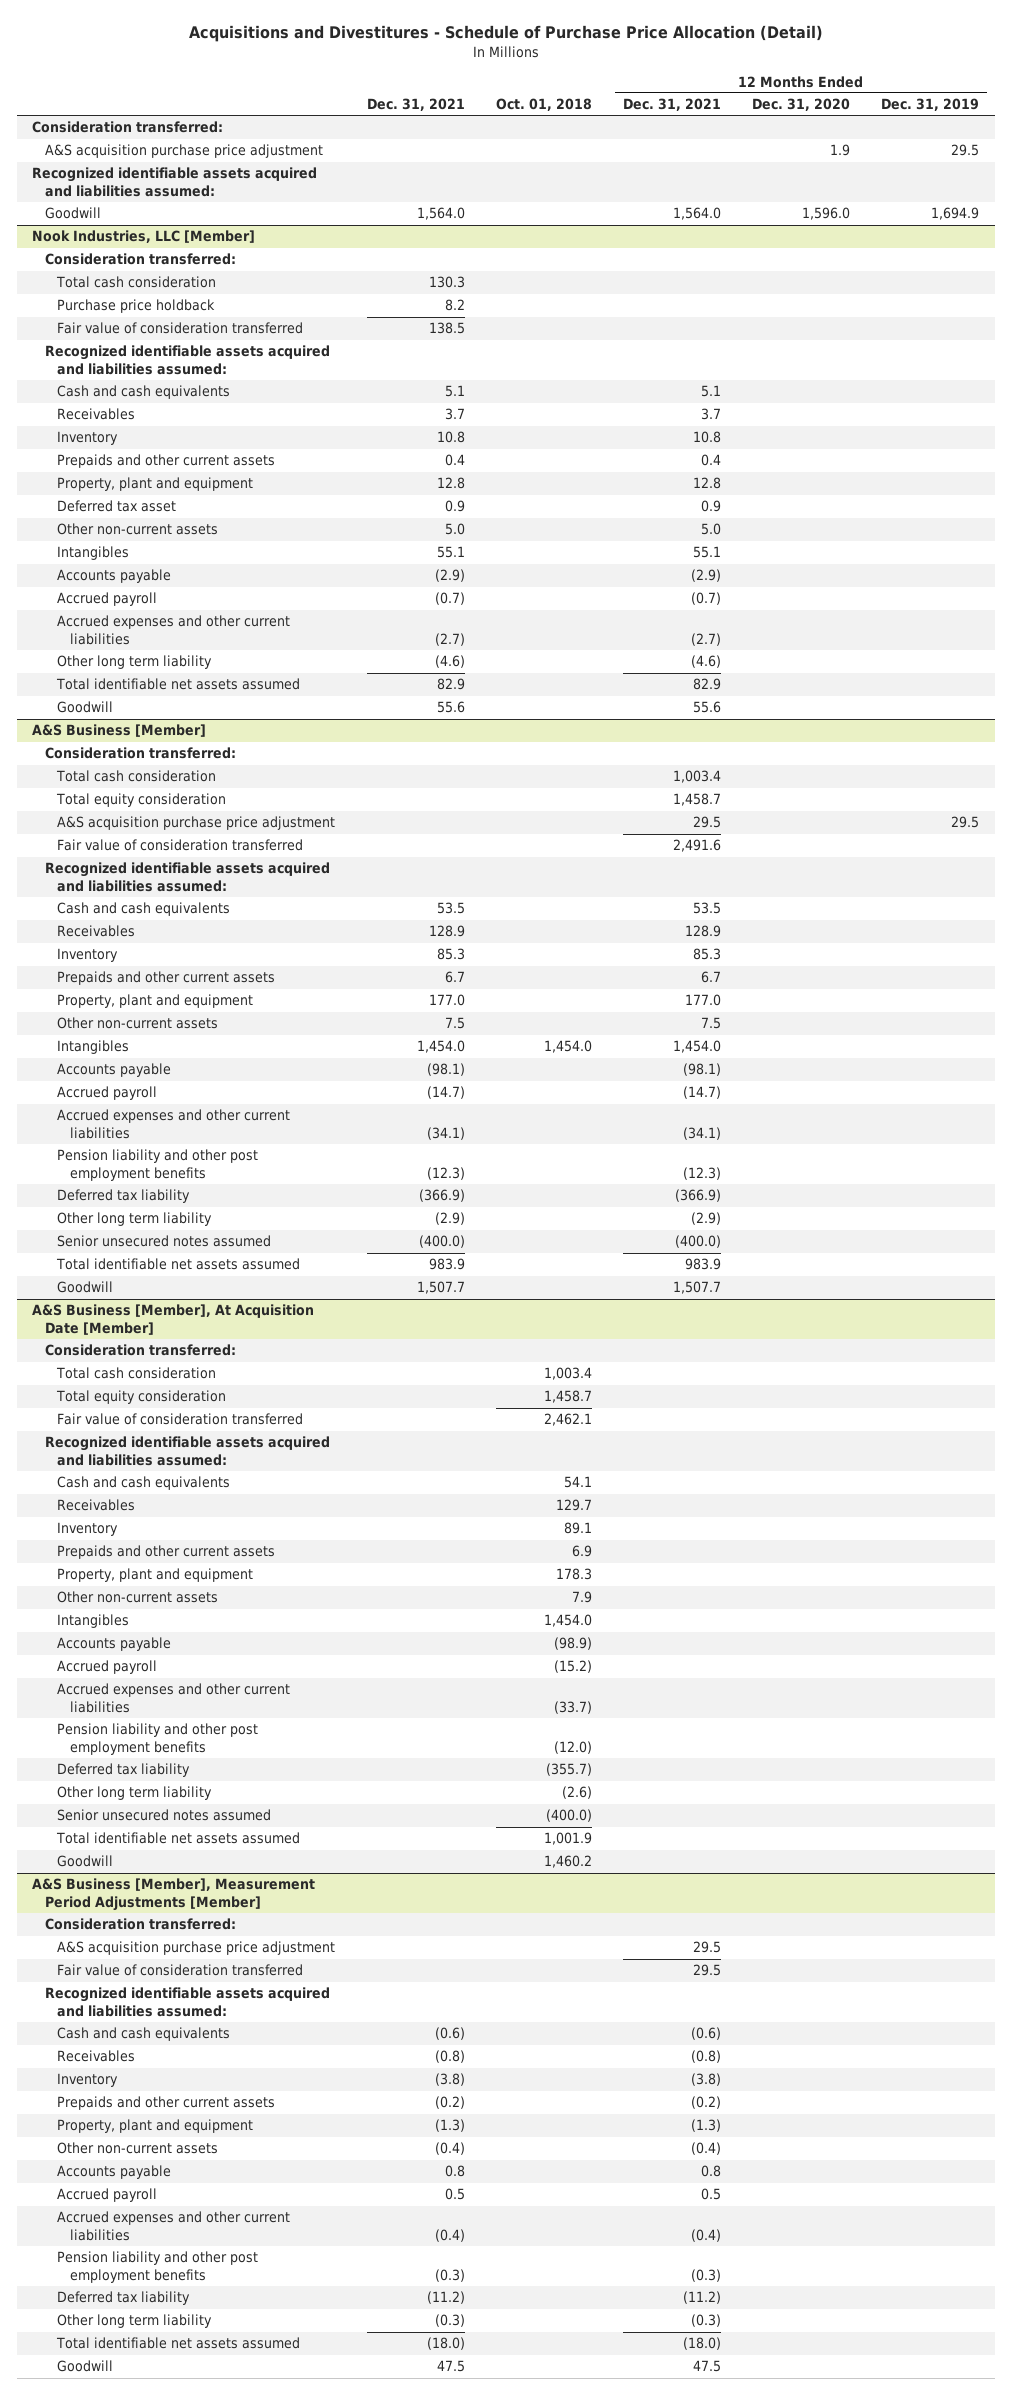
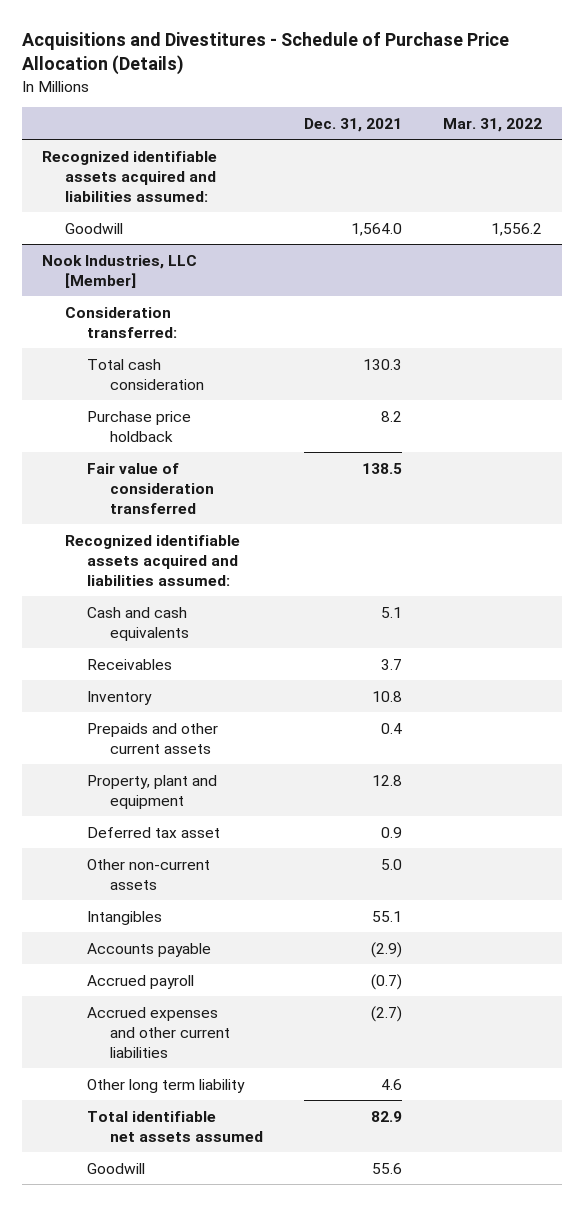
- Acquisitions and Divestitures - Schedule of Purchase Price Allocation (Detail)
+ Acquisitions and Divestitures - Schedule of Purchase Price Allocation (Details)
- | Dec. 31, 2021 | Oct. 01, 2018 | 12 Months Ended Dec. 31, 2021 | 12 Months Ended Dec. 31, 2020 | 12 Months Ended Dec. 31, 2019
+ | Dec. 31, 2021 | Mar. 31, 2022
- Consideration transferred:
- A&S acquisition purchase price adjustment | | | | 1.9 | 29.5
@ Nook Industries, LLC [Member]
- Other long term liability | (4.6) | | (4.6) | |
+ Other long term liability | 4.6 |
- A&S Business [Member]
- Consideration transferred:
- Total cash consideration | | | 1,003.4 | |
- Total equity consideration | | | 1,458.7 | |
- A&S acquisition purchase price adjustment | | | 29.5 | | 29.5
- Fair value of consideration transferred | | | 2,491.6 | |
- Recognized identifiable assets acquired and liabilities assumed:
- Cash and cash equivalents | 53.5 | | 53.5 | |
- Receivables | 128.9 | | 128.9 | |
- Inventory | 85.3 | | 85.3 | |
- Prepaids and other current assets | 6.7 | | 6.7 | |
- Property, plant and equipment | 177.0 | | 177.0 | |
- Other non-current assets | 7.5 | | 7.5 | |
- Intangibles | 1,454.0 | 1,454.0 | 1,454.0 | |
- Accounts payable | (98.1) | | (98.1) | |
- Accrued payroll | (14.7) | | (14.7) | |
- Accrued expenses and other current liabilities | (34.1) | | (34.1) | |
- Pension liability and other post employment benefits | (12.3) | | (12.3) | |
- Deferred tax liability | (366.9) | | (366.9) | |
- Other long term liability | (2.9) | | (2.9) | |
- Senior unsecured notes assumed | (400.0) | | (400.0) | |
- Total identifiable net assets assumed | 983.9 | | 983.9 | |
- Goodwill | 1,507.7 | | 1,507.7 | |
- A&S Business [Member], At Acquisition Date [Member]
- Consideration transferred:
- Total cash consideration | | 1,003.4 | | |
- Total equity consideration | | 1,458.7 | | |
- Fair value of consideration transferred | | 2,462.1 | | |
- Recognized identifiable assets acquired and liabilities assumed:
- Cash and cash equivalents | | 54.1 | | |
- Receivables | | 129.7 | | |
- Inventory | | 89.1 | | |
- Prepaids and other current assets | | 6.9 | | |
- Property, plant and equipment | | 178.3 | | |
- Other non-current assets | | 7.9 | | |
- Intangibles | | 1,454.0 | | |
- Accounts payable | | (98.9) | | |
- Accrued payroll | | (15.2) | | |
- Accrued expenses and other current liabilities | | (33.7) | | |
- Pension liability and other post employment benefits | | (12.0) | | |
- Deferred tax liability | | (355.7) | | |
- Other long term liability | | (2.6) | | |
- Senior unsecured notes assumed | | (400.0) | | |
- Total identifiable net assets assumed | | 1,001.9 | | |
- Goodwill | | 1,460.2 | | |
- A&S Business [Member], Measurement Period Adjustments [Member]
- Consideration transferred:
- A&S acquisition purchase price adjustment | | | 29.5 | |
- Fair value of consideration transferred | | | 29.5 | |
- Recognized identifiable assets acquired and liabilities assumed:
- Cash and cash equivalents | (0.6) | | (0.6) | |
- Receivables | (0.8) | | (0.8) | |
- Inventory | (3.8) | | (3.8) | |
- Prepaids and other current assets | (0.2) | | (0.2) | |
- Property, plant and equipment | (1.3) | | (1.3) | |
- Other non-current assets | (0.4) | | (0.4) | |
- Accounts payable | 0.8 | | 0.8 | |
- Accrued payroll | 0.5 | | 0.5 | |
- Accrued expenses and other current liabilities | (0.4) | | (0.4) | |
- Pension liability and other post employment benefits | (0.3) | | (0.3) | |
- Deferred tax liability | (11.2) | | (11.2) | |
- Other long term liability | (0.3) | | (0.3) | |
- Total identifiable net assets assumed | (18.0) | | (18.0) | |
- Goodwill | 47.5 | | 47.5 | |

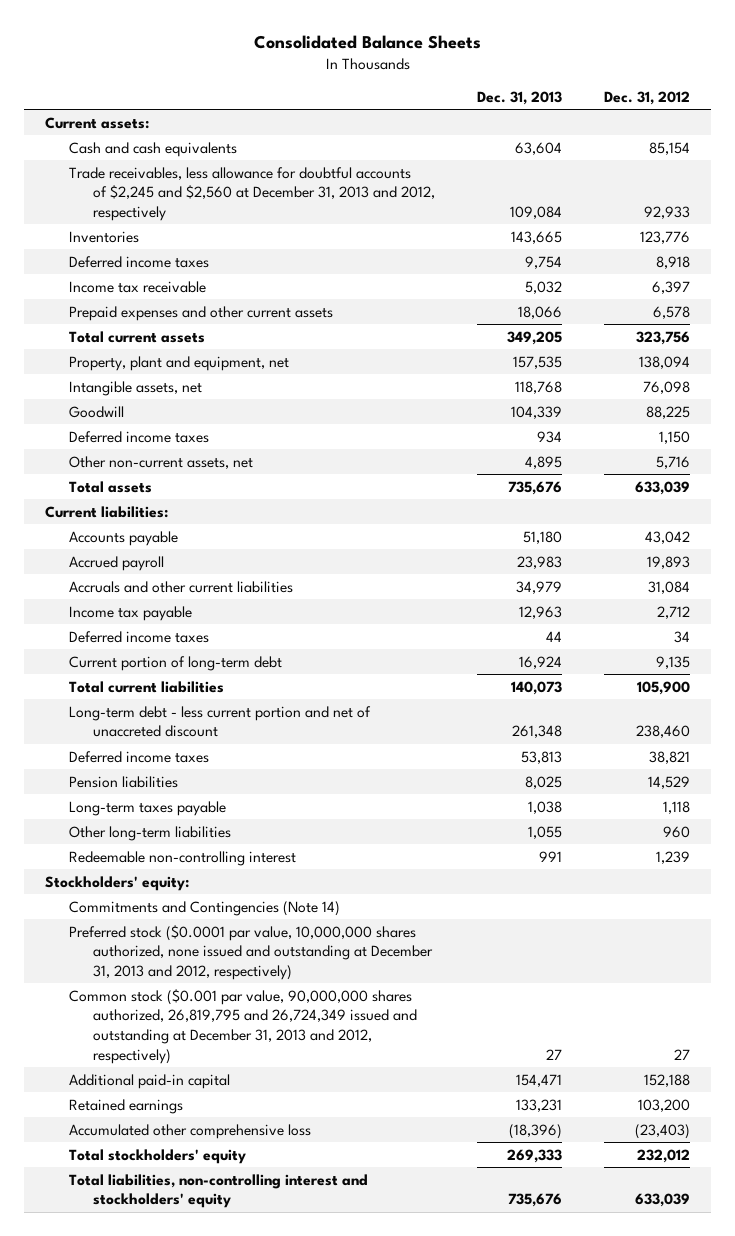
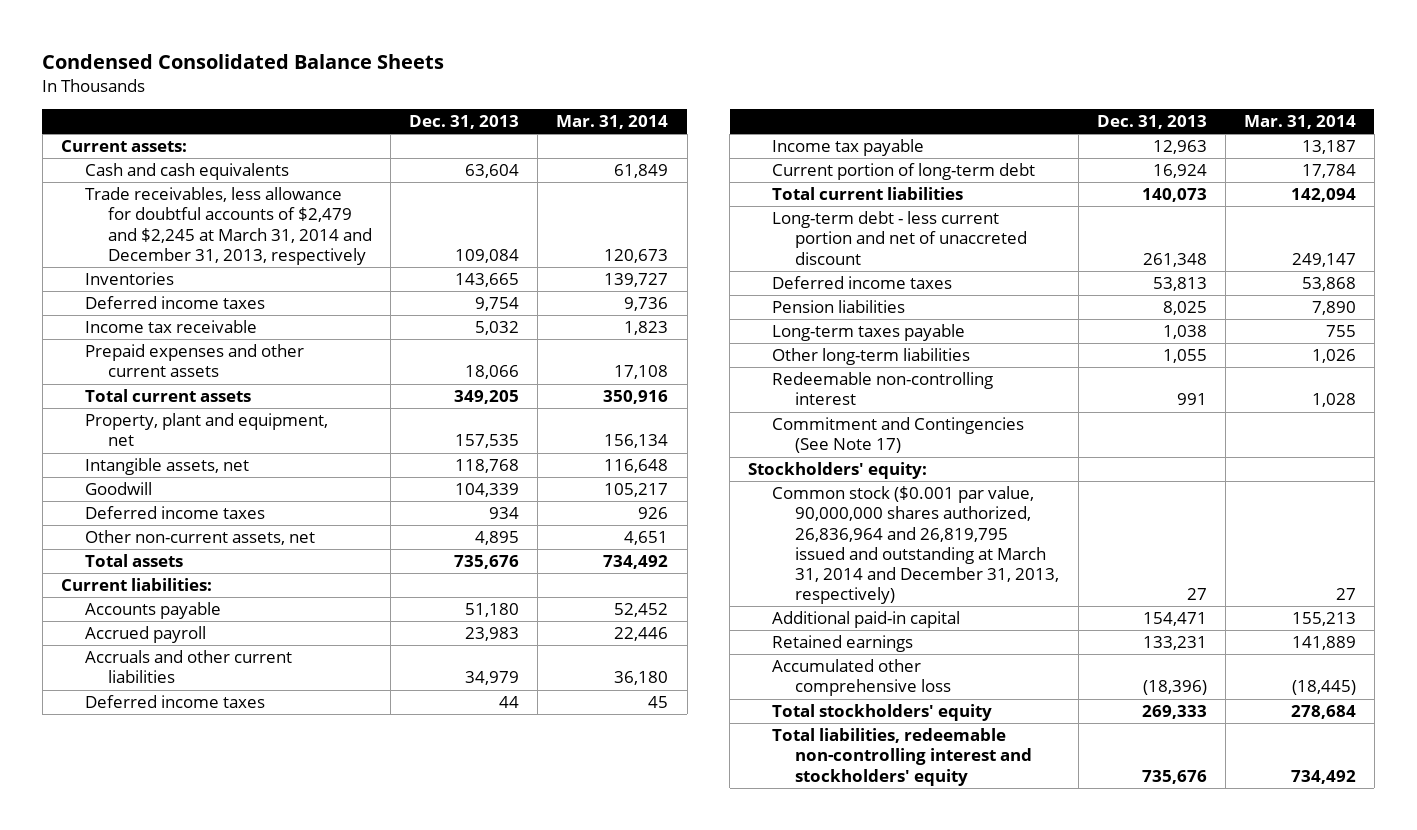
- Consolidated Balance Sheets
+ Condensed Consolidated Balance Sheets
- | Dec. 31, 2013 | Dec. 31, 2012
+ | Dec. 31, 2013 | Mar. 31, 2014
- Trade receivables, less allowance for doubtful accounts of $2,245 and $2,560 at December 31, 2013 and 2012, respectively | 109,084 | 92,933
+ Trade receivables, less allowance for doubtful accounts of $2,479 and $2,245 at March 31, 2014 and December 31, 2013, respectively | 109,084 | 120,673
moved down: Income tax payable | 12,963 | 13,187
+ Commitment and Contingencies (See Note 17)
- Commitments and Contingencies (Note 14)
- Preferred stock ($0.0001 par value, 10,000,000 shares authorized, none issued and outstanding at December 31, 2013 and 2012, respectively)
- Common stock ($0.001 par value, 90,000,000 shares authorized, 26,819,795 and 26,724,349 issued and outstanding at December 31, 2013 and 2012, respectively) | 27 | 27
+ Common stock ($0.001 par value, 90,000,000 shares authorized, 26,836,964 and 26,819,795 issued and outstanding at March 31, 2014 and December 31, 2013, respectively) | 27 | 27
- Total liabilities, non-controlling interest and stockholders' equity | 735,676 | 633,039
+ Total liabilities, redeemable non-controlling interest and stockholders' equity | 735,676 | 734,492

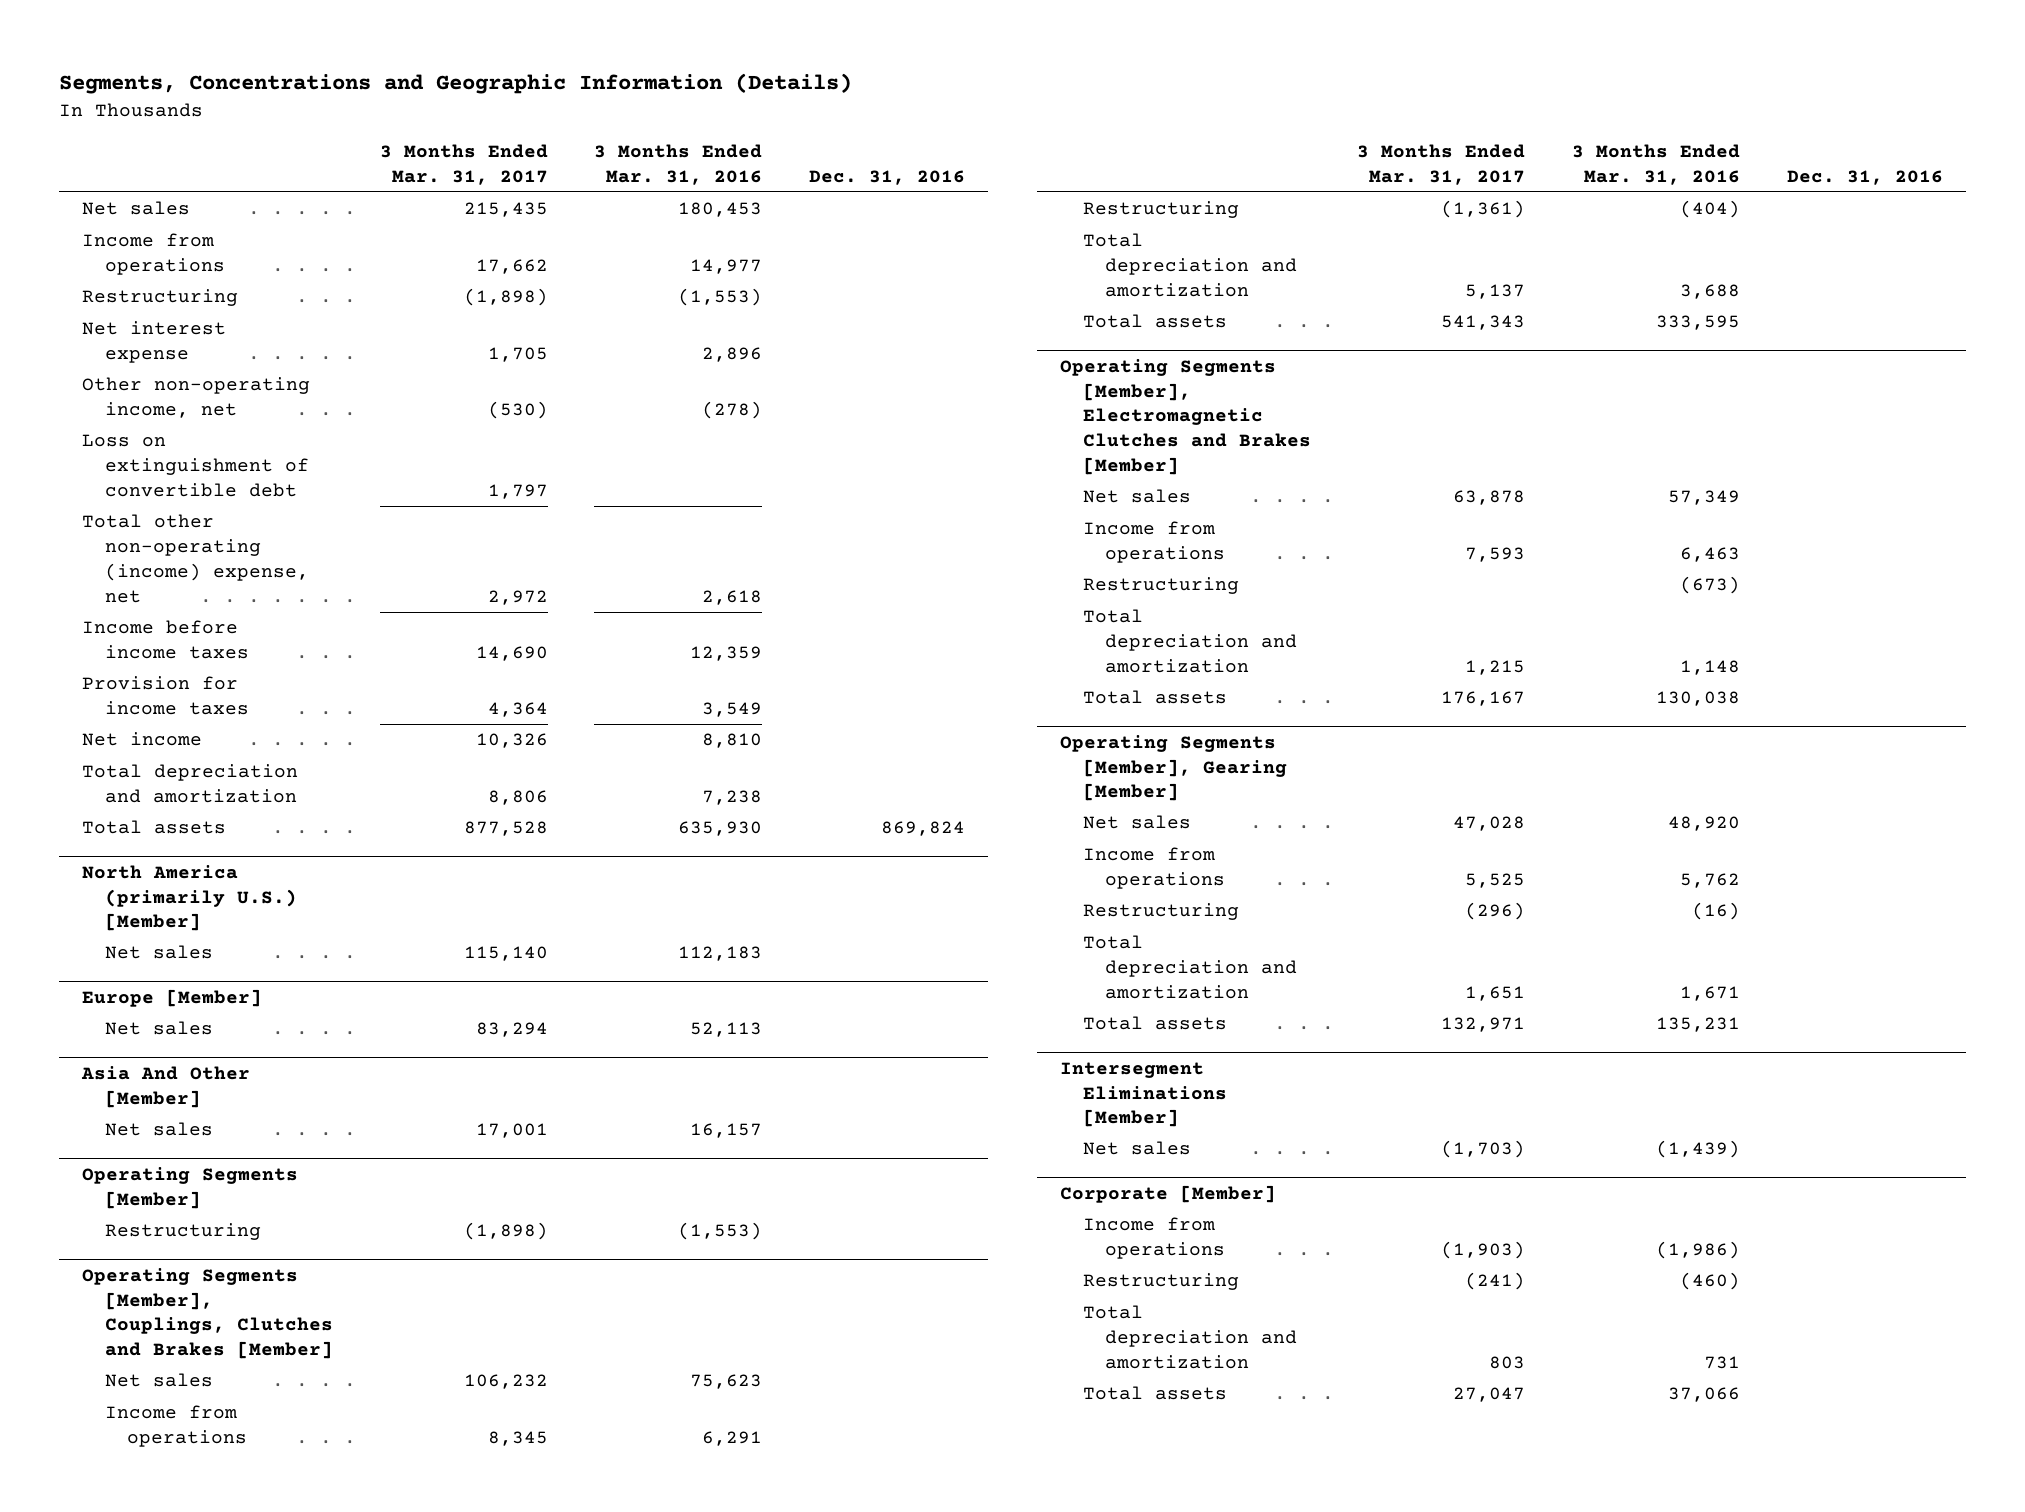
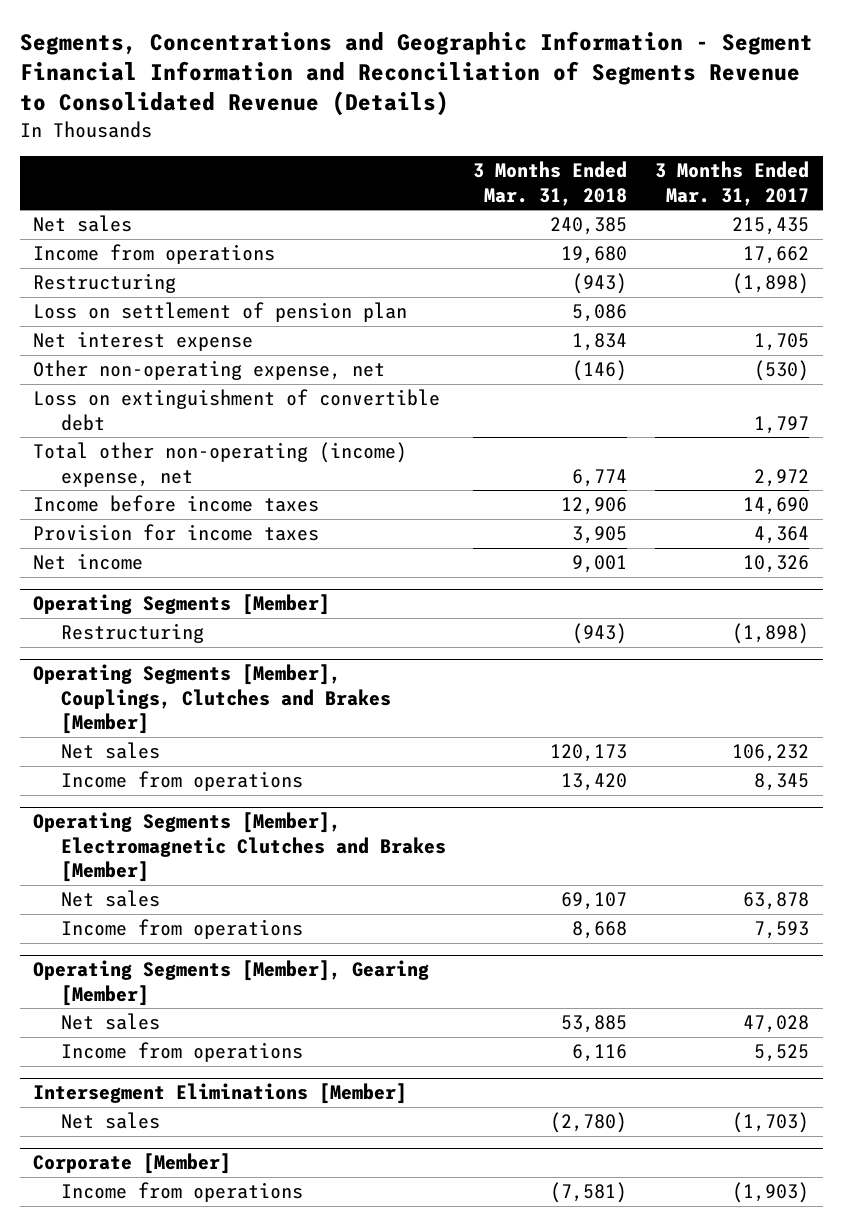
- Segments, Concentrations and Geographic Information (Details)
+ Segments, Concentrations and Geographic Information - Segment Financial Information and Reconciliation of Segments Revenue to Consolidated Revenue (Details)
- | 3 Months Ended Mar. 31, 2017 | 3 Months Ended Mar. 31, 2016 | Dec. 31, 2016
+ | 3 Months Ended Mar. 31, 2018 | 3 Months Ended Mar. 31, 2017
+ Loss on settlement of pension plan | 5,086 |
- Other non-operating income, net | (530) | (278) |
+ Other non-operating expense, net | (146) | (530)
- Total depreciation and amortization | 8,806 | 7,238 |
- Total assets | 877,528 | 635,930 | 869,824
- North America (primarily U.S.) [Member]
- Net sales | 115,140 | 112,183 |
- Europe [Member]
- Net sales | 83,294 | 52,113 |
- Asia And Other [Member]
- Net sales | 17,001 | 16,157 |
@ Operating Segments [Member], Couplings, Clutches and Brakes [Member]
- Restructuring | (1,361) | (404) |
- Total depreciation and amortization | 5,137 | 3,688 |
- Total assets | 541,343 | 333,595 |
@ Operating Segments [Member], Electromagnetic Clutches and Brakes [Member]
- Restructuring | | (673) |
- Total depreciation and amortization | 1,215 | 1,148 |
- Total assets | 176,167 | 130,038 |
@ Operating Segments [Member], Gearing [Member]
- Restructuring | (296) | (16) |
- Total depreciation and amortization | 1,651 | 1,671 |
- Total assets | 132,971 | 135,231 |
@ Corporate [Member]
- Restructuring | (241) | (460) |
- Total depreciation and amortization | 803 | 731 |
- Total assets | 27,047 | 37,066 |

